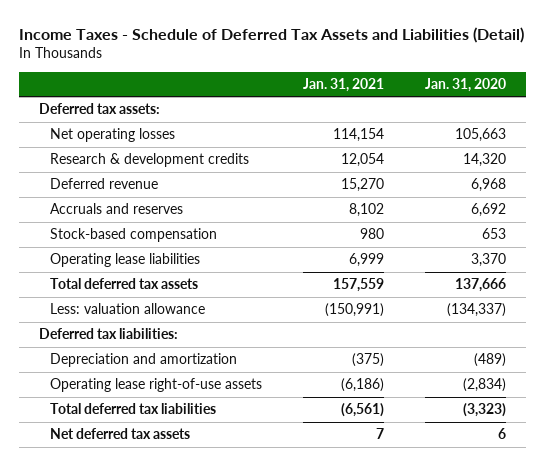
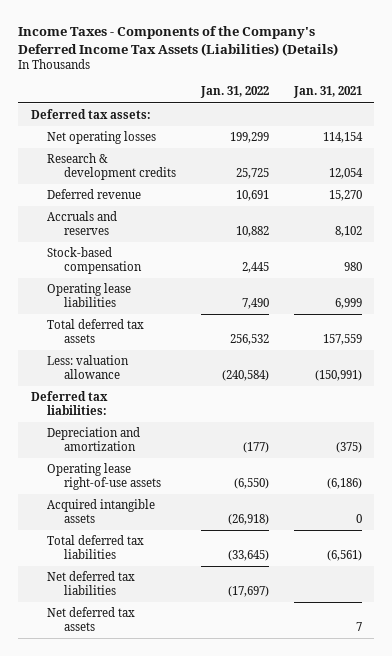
- Income Taxes - Schedule of Deferred Tax Assets and Liabilities (Detail)
+ Income Taxes - Components of the Company's Deferred Income Tax Assets (Liabilities) (Details)
- | Jan. 31, 2021 | Jan. 31, 2020
+ | Jan. 31, 2022 | Jan. 31, 2021
+ Acquired intangible assets | (26,918) | 0
+ Net deferred tax liabilities | (17,697) |

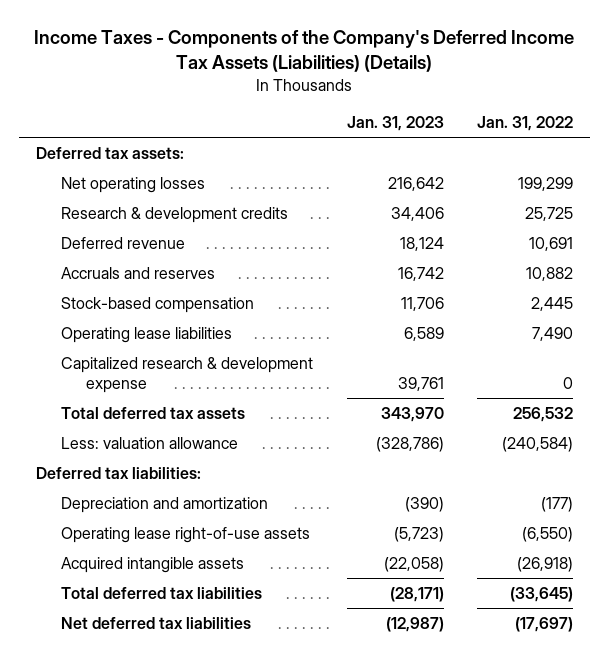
- | Jan. 31, 2022 | Jan. 31, 2021
+ | Jan. 31, 2023 | Jan. 31, 2022
+ Capitalized research & development expense | 39,761 | 0
- Net deferred tax assets | | 7

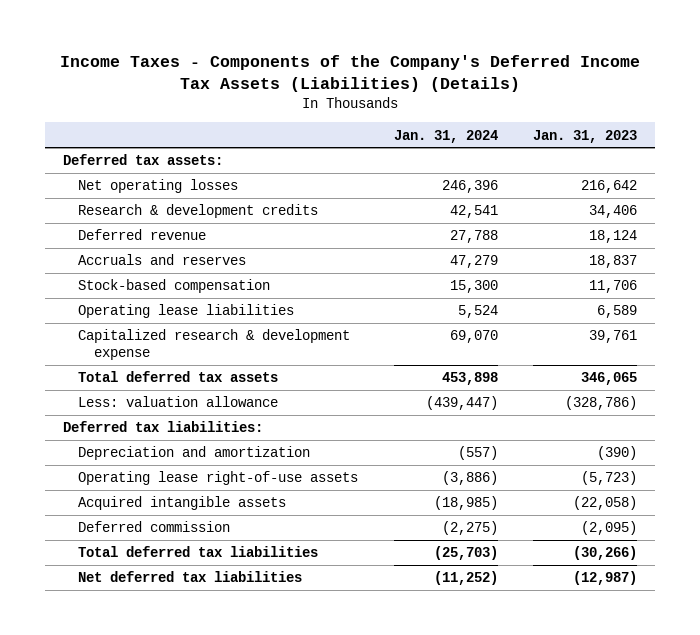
- | Jan. 31, 2023 | Jan. 31, 2022
+ | Jan. 31, 2024 | Jan. 31, 2023
- Accruals and reserves | 16,742 | 10,882
+ Accruals and reserves | 47,279 | 18,837
- Total deferred tax assets | 343,970 | 256,532
+ Total deferred tax assets | 453,898 | 346,065
- Total deferred tax liabilities | (28,171) | (33,645)
+ Deferred commission | (2,275) | (2,095)
+ Total deferred tax liabilities | (25,703) | (30,266)

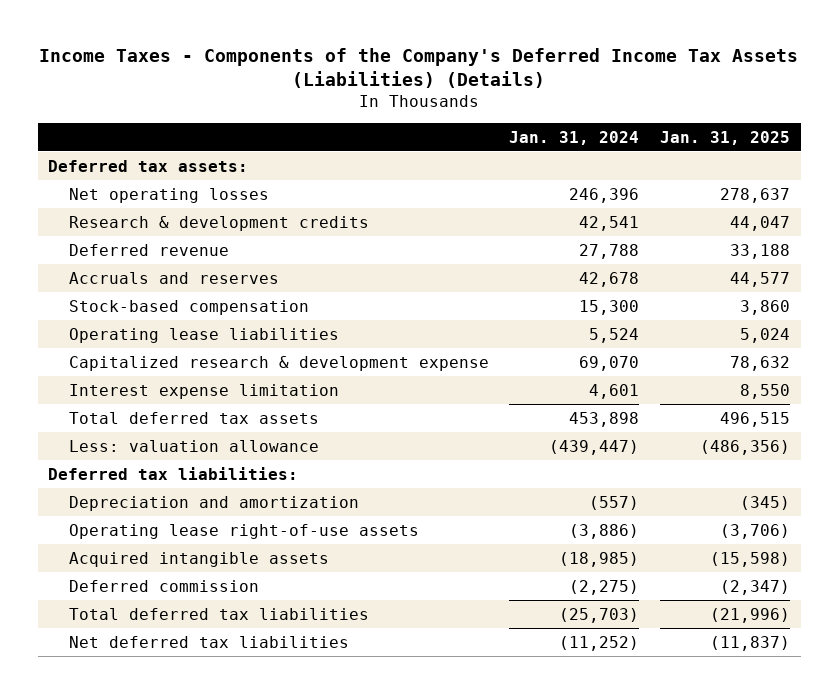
- | Jan. 31, 2024 | Jan. 31, 2023
+ | Jan. 31, 2024 | Jan. 31, 2025
- Accruals and reserves | 47,279 | 18,837
+ Accruals and reserves | 42,678 | 44,577
+ Interest expense limitation | 4,601 | 8,550

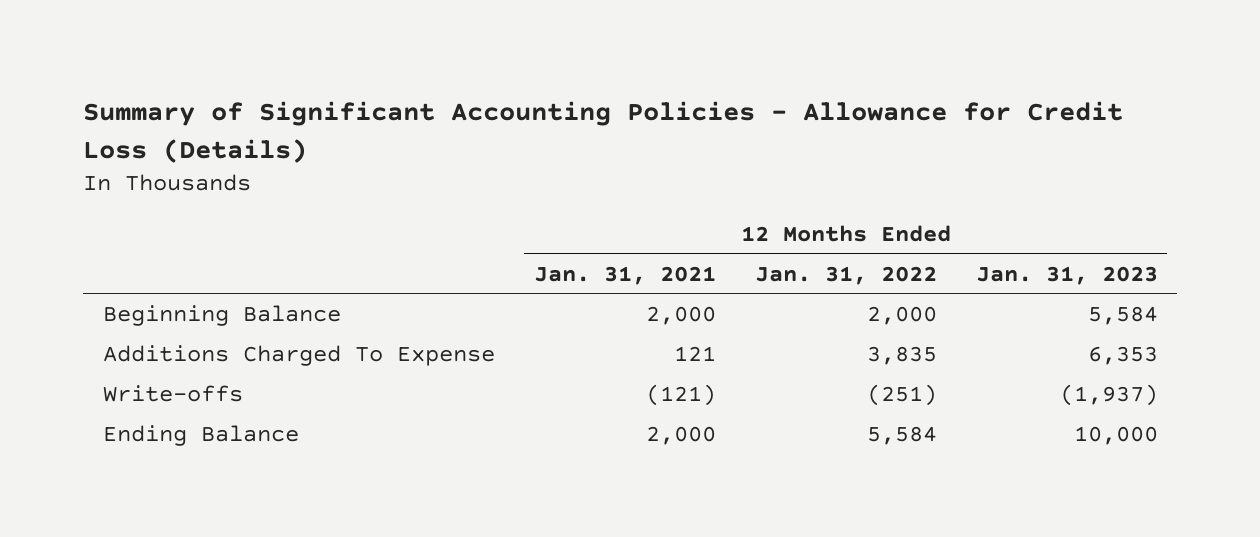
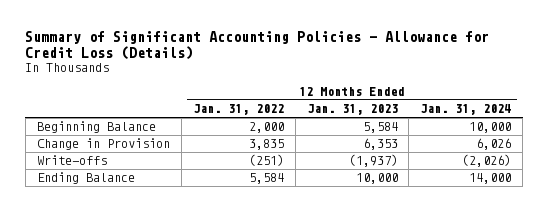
- | 12 Months Ended Jan. 31, 2021 | 12 Months Ended Jan. 31, 2022 | 12 Months Ended Jan. 31, 2023
+ | 12 Months Ended Jan. 31, 2022 | 12 Months Ended Jan. 31, 2023 | 12 Months Ended Jan. 31, 2024
- Additions Charged To Expense | 121 | 3,835 | 6,353
+ Change in Provision | 3,835 | 6,353 | 6,026

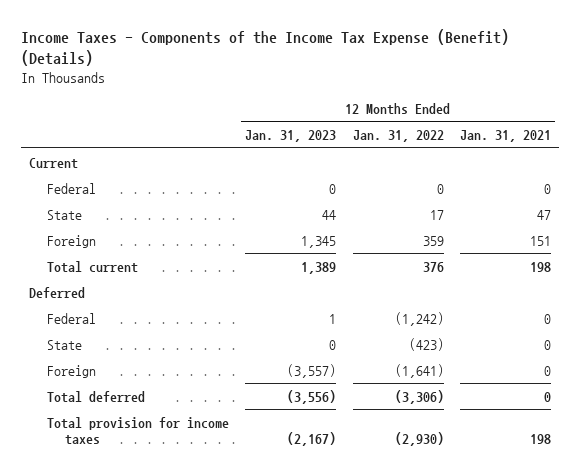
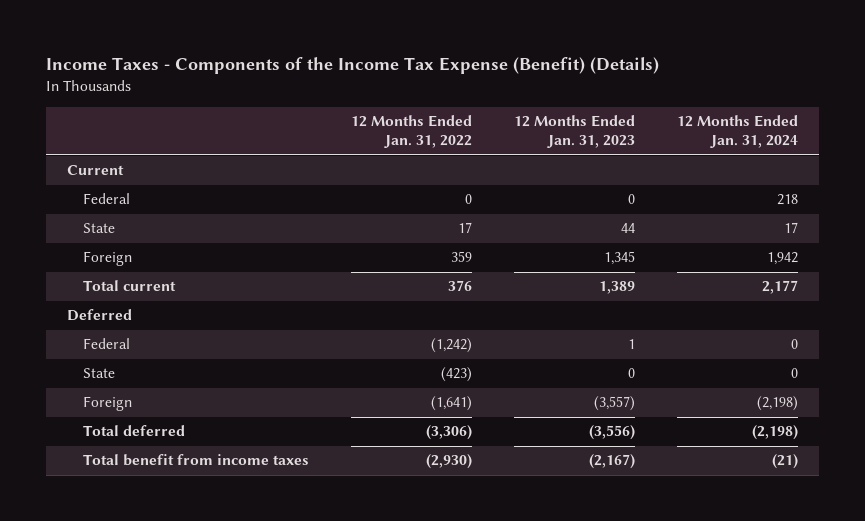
- | 12 Months Ended Jan. 31, 2023 | 12 Months Ended Jan. 31, 2022 | 12 Months Ended Jan. 31, 2021
+ | 12 Months Ended Jan. 31, 2022 | 12 Months Ended Jan. 31, 2023 | 12 Months Ended Jan. 31, 2024
- Total provision for income taxes | (2,167) | (2,930) | 198
+ Total benefit from income taxes | (2,930) | (2,167) | (21)

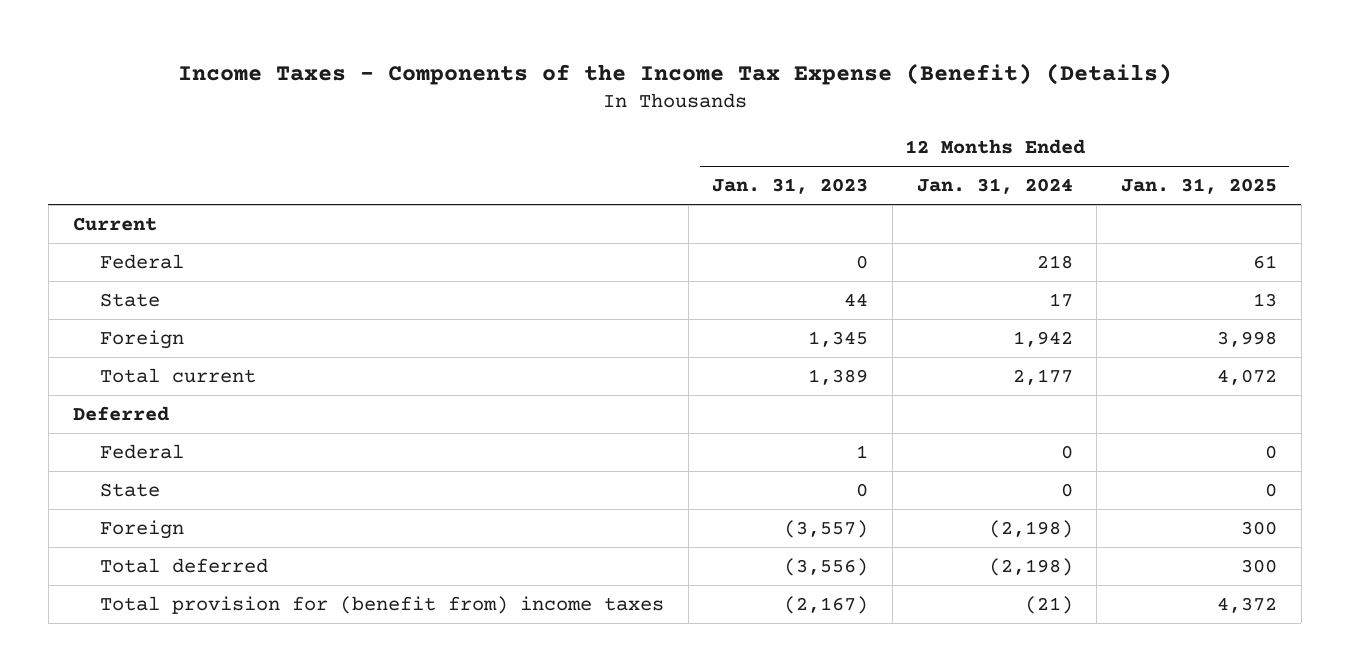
- | 12 Months Ended Jan. 31, 2022 | 12 Months Ended Jan. 31, 2023 | 12 Months Ended Jan. 31, 2024
+ | 12 Months Ended Jan. 31, 2023 | 12 Months Ended Jan. 31, 2024 | 12 Months Ended Jan. 31, 2025
- Total benefit from income taxes | (2,930) | (2,167) | (21)
+ Total provision for (benefit from) income taxes | (2,167) | (21) | 4,372

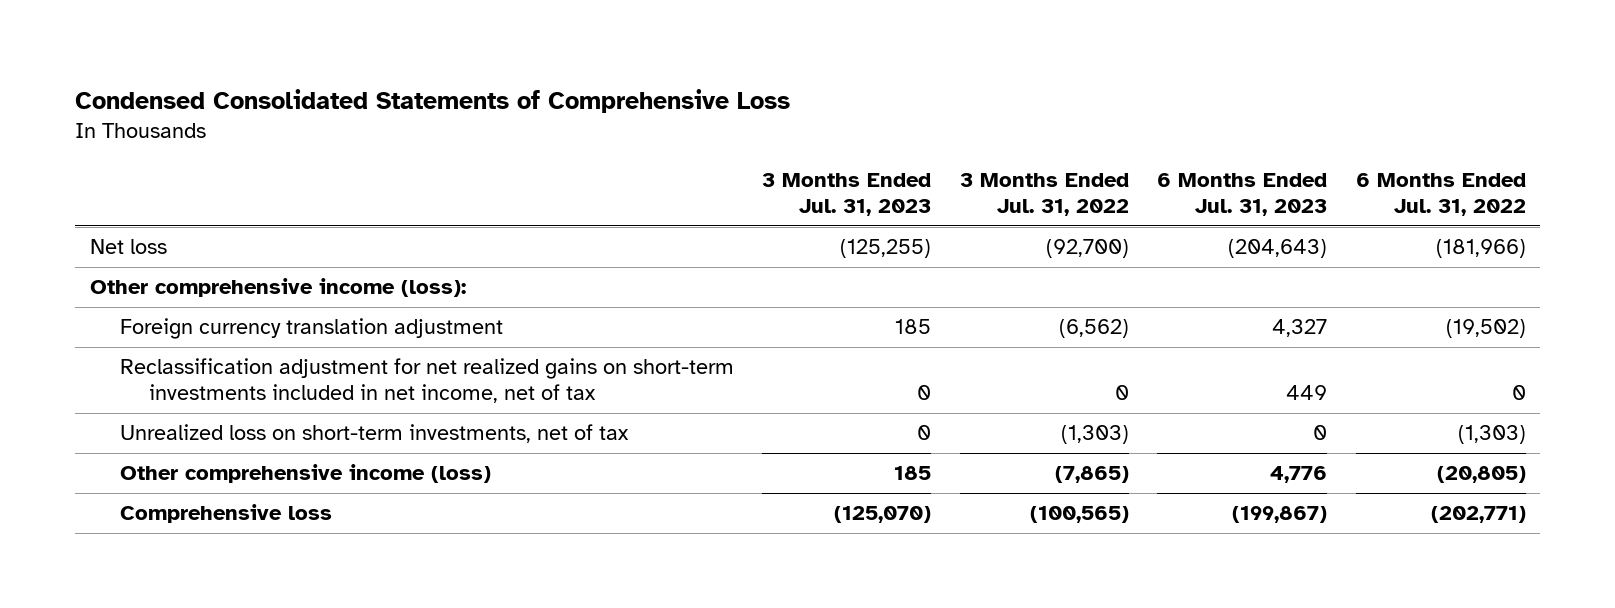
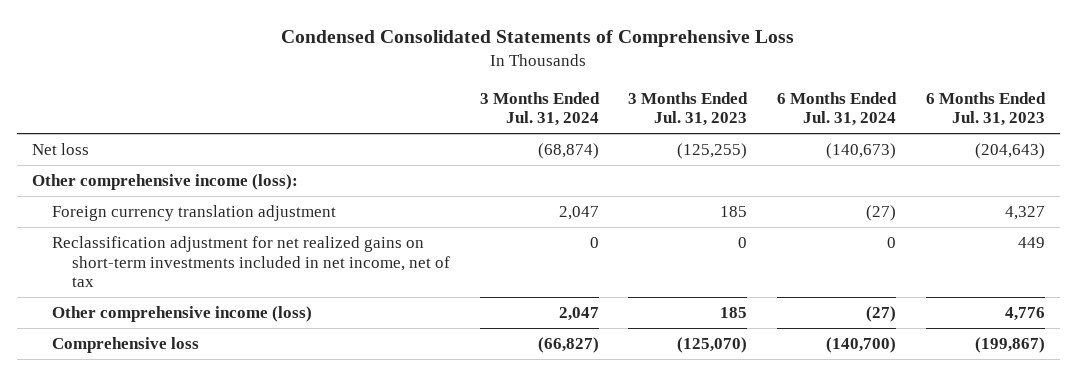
- | 3 Months Ended Jul. 31, 2023 | 3 Months Ended Jul. 31, 2022 | 6 Months Ended Jul. 31, 2023 | 6 Months Ended Jul. 31, 2022
+ | 3 Months Ended Jul. 31, 2024 | 3 Months Ended Jul. 31, 2023 | 6 Months Ended Jul. 31, 2024 | 6 Months Ended Jul. 31, 2023
- Unrealized loss on short-term investments, net of tax | 0 | (1,303) | 0 | (1,303)

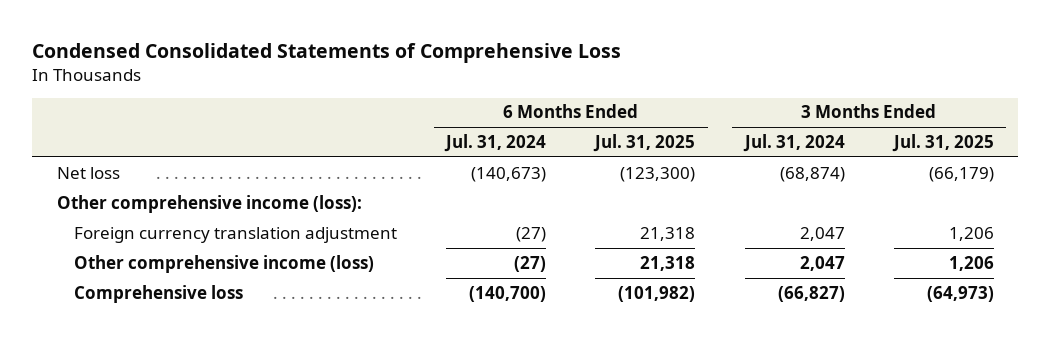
- | 3 Months Ended Jul. 31, 2024 | 3 Months Ended Jul. 31, 2023 | 6 Months Ended Jul. 31, 2024 | 6 Months Ended Jul. 31, 2023
+ | 6 Months Ended Jul. 31, 2024 | 6 Months Ended Jul. 31, 2025 | 3 Months Ended Jul. 31, 2024 | 3 Months Ended Jul. 31, 2025
- Reclassification adjustment for net realized gains on short-term investments included in net income, net of tax | 0 | 0 | 0 | 449

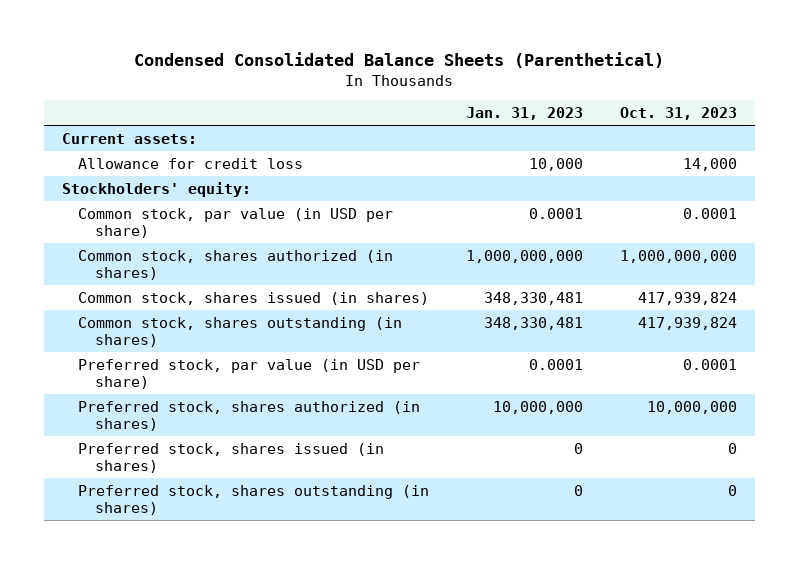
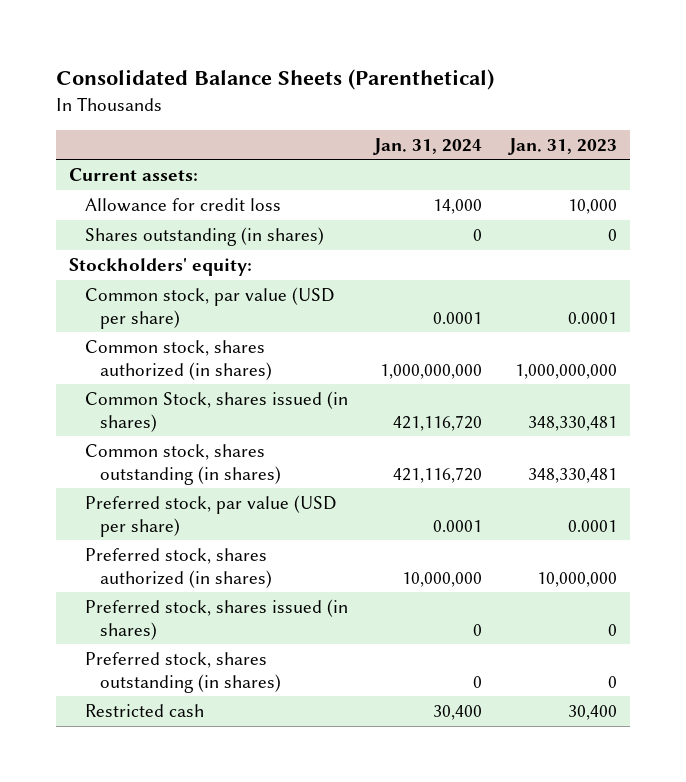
- Condensed Consolidated Balance Sheets (Parenthetical)
+ Consolidated Balance Sheets (Parenthetical)
- | Jan. 31, 2023 | Oct. 31, 2023
+ | Jan. 31, 2024 | Jan. 31, 2023
+ Shares outstanding (in shares) | 0 | 0
- Common stock, par value (in USD per share) | 0.0001 | 0.0001
+ Common stock, par value (USD per share) | 0.0001 | 0.0001
- Common stock, shares issued (in shares) | 348,330,481 | 417,939,824
+ Common Stock, shares issued (in shares) | 421,116,720 | 348,330,481
- Preferred stock, par value (in USD per share) | 0.0001 | 0.0001
+ Preferred stock, par value (USD per share) | 0.0001 | 0.0001
+ Restricted cash | 30,400 | 30,400

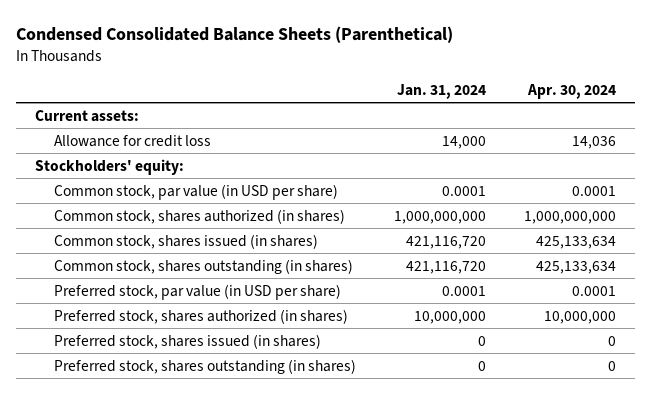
- Consolidated Balance Sheets (Parenthetical)
+ Condensed Consolidated Balance Sheets (Parenthetical)
- | Jan. 31, 2024 | Jan. 31, 2023
+ | Jan. 31, 2024 | Apr. 30, 2024
- Shares outstanding (in shares) | 0 | 0
- Common stock, par value (USD per share) | 0.0001 | 0.0001
+ Common stock, par value (in USD per share) | 0.0001 | 0.0001
- Common Stock, shares issued (in shares) | 421,116,720 | 348,330,481
+ Common stock, shares issued (in shares) | 421,116,720 | 425,133,634
- Preferred stock, par value (USD per share) | 0.0001 | 0.0001
+ Preferred stock, par value (in USD per share) | 0.0001 | 0.0001
- Restricted cash | 30,400 | 30,400

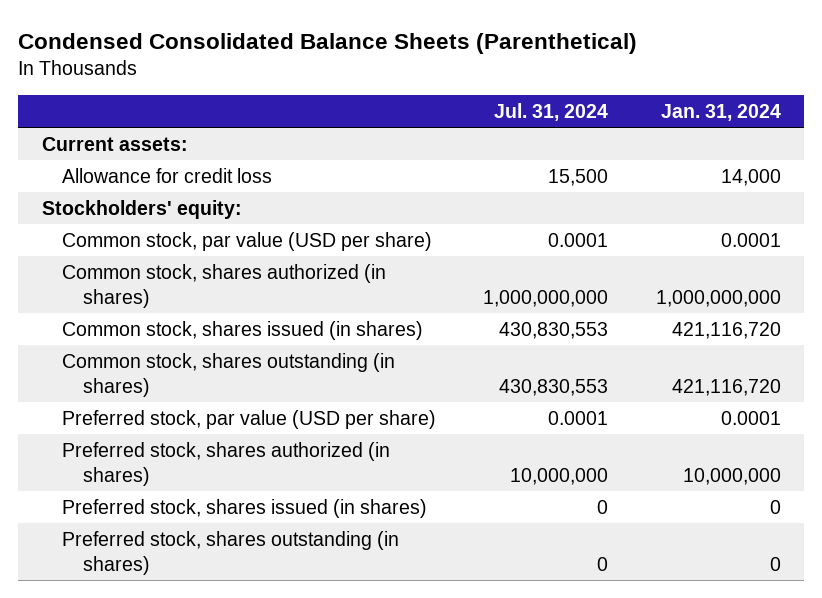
- | Jan. 31, 2024 | Apr. 30, 2024
+ | Jul. 31, 2024 | Jan. 31, 2024
- Common stock, par value (in USD per share) | 0.0001 | 0.0001
+ Common stock, par value (USD per share) | 0.0001 | 0.0001
- Preferred stock, par value (in USD per share) | 0.0001 | 0.0001
+ Preferred stock, par value (USD per share) | 0.0001 | 0.0001

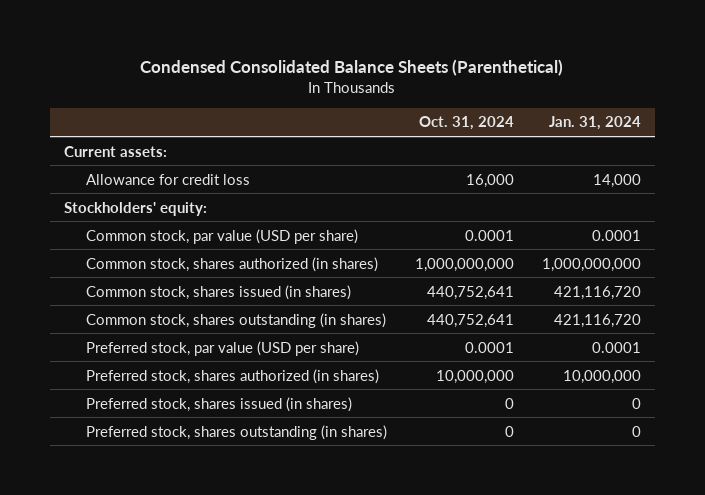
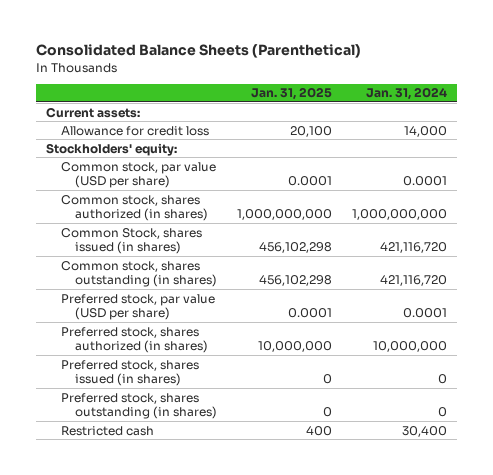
- Condensed Consolidated Balance Sheets (Parenthetical)
+ Consolidated Balance Sheets (Parenthetical)
- | Oct. 31, 2024 | Jan. 31, 2024
+ | Jan. 31, 2025 | Jan. 31, 2024
- Common stock, shares issued (in shares) | 440,752,641 | 421,116,720
+ Common Stock, shares issued (in shares) | 456,102,298 | 421,116,720
+ Restricted cash | 400 | 30,400

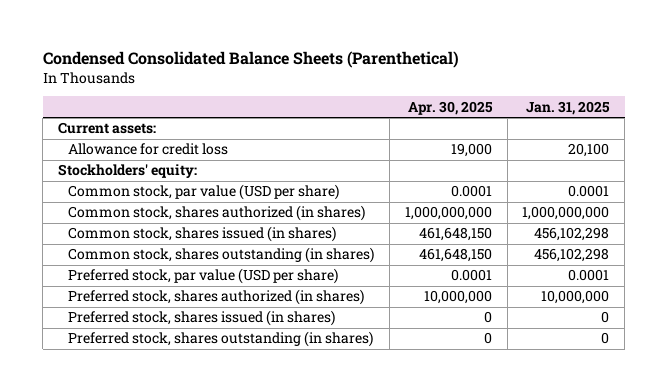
- Consolidated Balance Sheets (Parenthetical)
+ Condensed Consolidated Balance Sheets (Parenthetical)
- | Jan. 31, 2025 | Jan. 31, 2024
+ | Apr. 30, 2025 | Jan. 31, 2025
- Common Stock, shares issued (in shares) | 456,102,298 | 421,116,720
+ Common stock, shares issued (in shares) | 461,648,150 | 456,102,298
- Restricted cash | 400 | 30,400

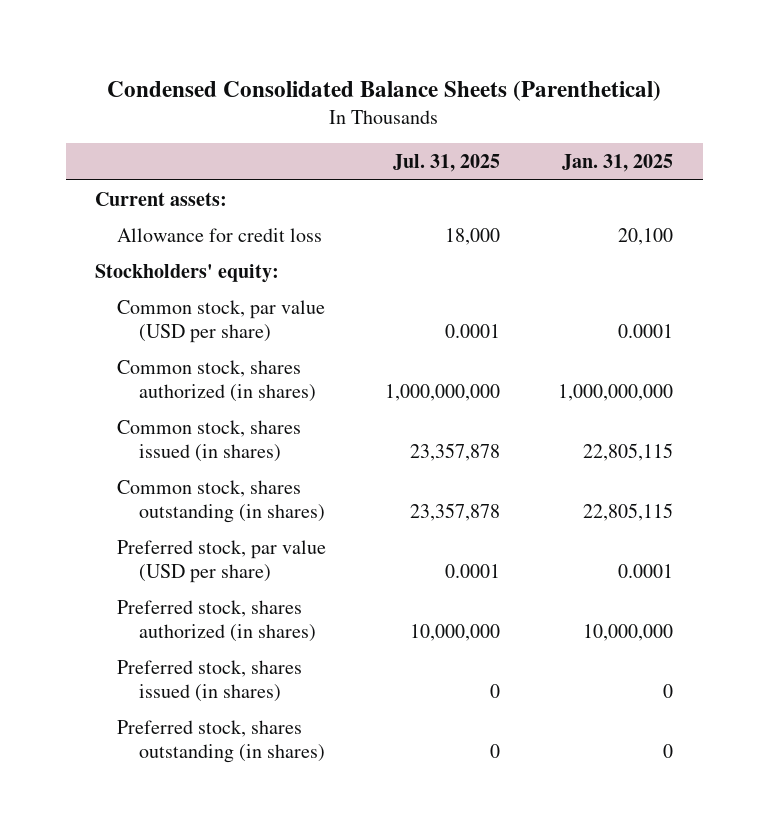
- | Apr. 30, 2025 | Jan. 31, 2025
+ | Jul. 31, 2025 | Jan. 31, 2025
- Common stock, shares issued (in shares) | 461,648,150 | 456,102,298
- Common stock, shares outstanding (in shares) | 461,648,150 | 456,102,298
+ Common stock, shares issued (in shares) | 23,357,878 | 22,805,115
+ Common stock, shares outstanding (in shares) | 23,357,878 | 22,805,115

